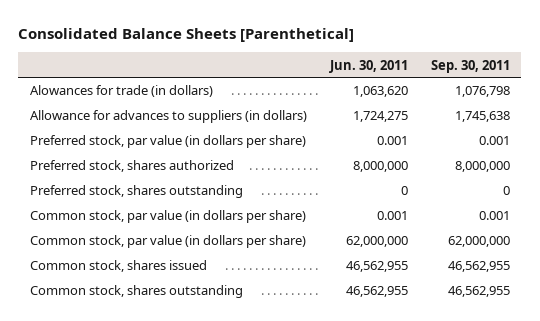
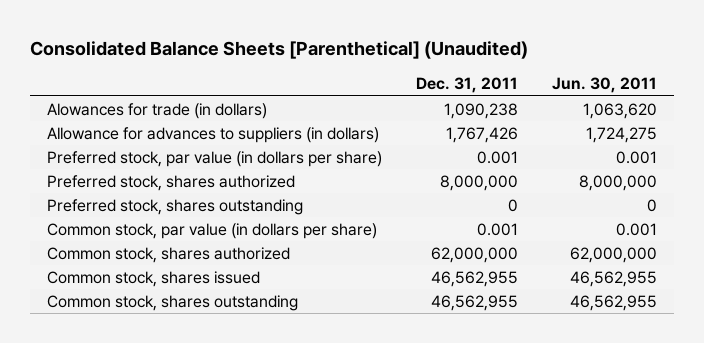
- Consolidated Balance Sheets [Parenthetical]
+ Consolidated Balance Sheets [Parenthetical] (Unaudited)
- | Jun. 30, 2011 | Sep. 30, 2011
+ | Dec. 31, 2011 | Jun. 30, 2011
- Common stock, par value (in dollars per share) | 62,000,000 | 62,000,000
+ Common stock, shares authorized | 62,000,000 | 62,000,000

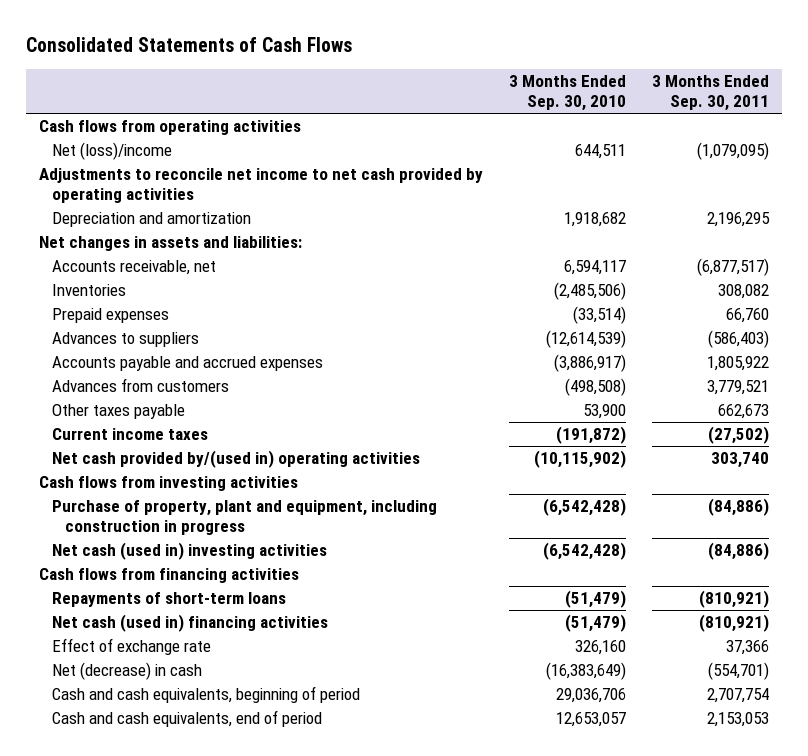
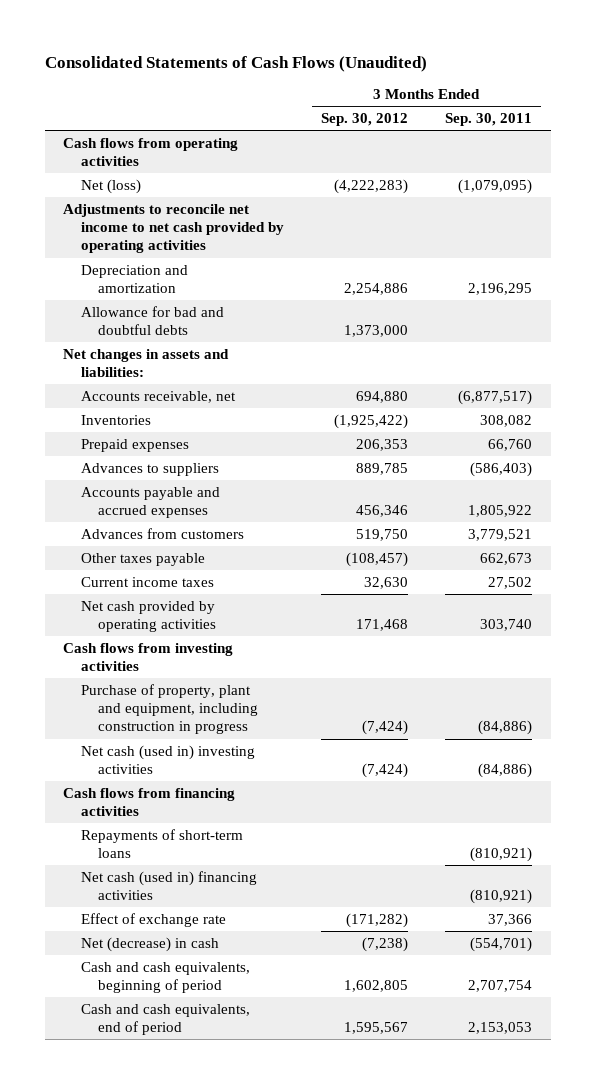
- Consolidated Statements of Cash Flows
+ Consolidated Statements of Cash Flows (Unaudited)
- | 3 Months Ended Sep. 30, 2010 | 3 Months Ended Sep. 30, 2011
+ | 3 Months Ended Sep. 30, 2012 | 3 Months Ended Sep. 30, 2011
- Net (loss)/income | 644,511 | (1,079,095)
+ Net (loss) | (4,222,283) | (1,079,095)
+ Allowance for bad and doubtful debts | 1,373,000 |
- Current income taxes | (191,872) | (27,502)
- Net cash provided by/(used in) operating activities | (10,115,902) | 303,740
+ Current income taxes | 32,630 | 27,502
+ Net cash provided by operating activities | 171,468 | 303,740

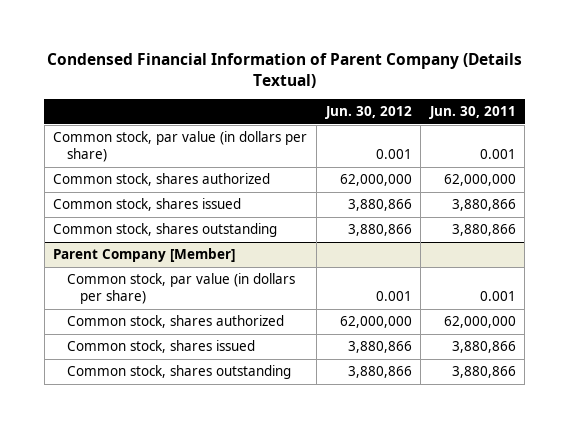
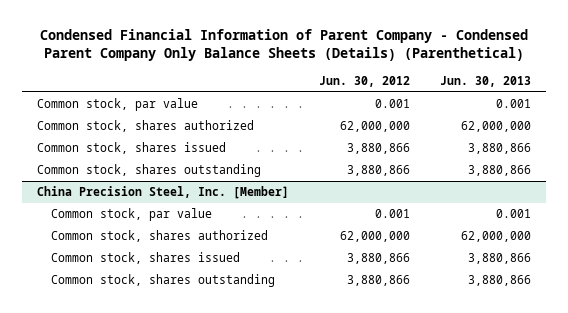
- Condensed Financial Information of Parent Company (Details Textual)
+ Condensed Financial Information of Parent Company - Condensed Parent Company Only Balance Sheets (Details) (Parenthetical)
- | Jun. 30, 2012 | Jun. 30, 2011
+ | Jun. 30, 2012 | Jun. 30, 2013
- Common stock, par value (in dollars per share) | 0.001 | 0.001
+ Common stock, par value | 0.001 | 0.001
- Parent Company [Member]
- Common stock, par value (in dollars per share) | 0.001 | 0.001
+ China Precision Steel, Inc. [Member]
+ Common stock, par value | 0.001 | 0.001

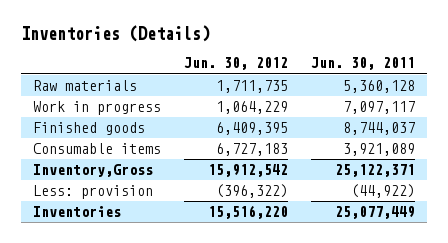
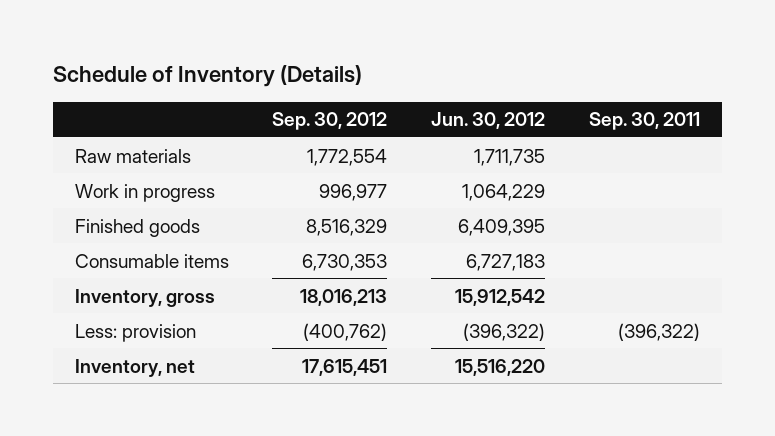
- Inventories (Details)
+ Schedule of Inventory (Details)
- | Jun. 30, 2012 | Jun. 30, 2011
+ | Sep. 30, 2012 | Jun. 30, 2012 | Sep. 30, 2011
- Inventory,Gross | 15,912,542 | 25,122,371
+ Inventory, gross | 18,016,213 | 15,912,542 |
- Inventories | 15,516,220 | 25,077,449
+ Inventory, net | 17,615,451 | 15,516,220 |

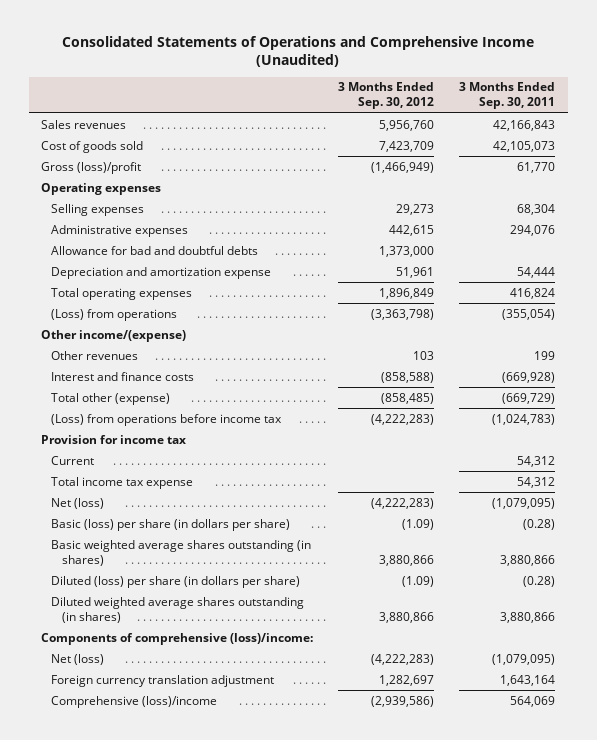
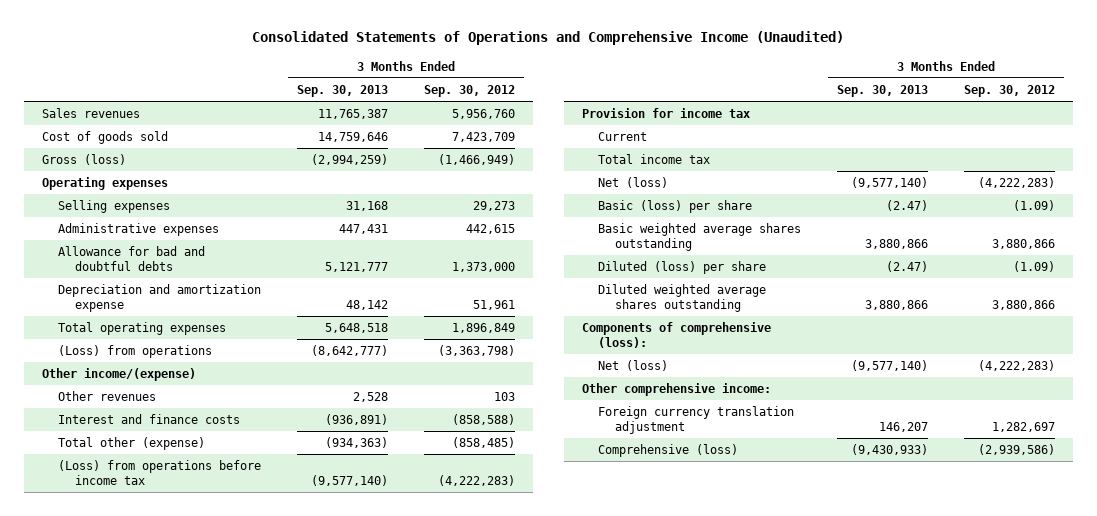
- | 3 Months Ended Sep. 30, 2012 | 3 Months Ended Sep. 30, 2011
+ | 3 Months Ended Sep. 30, 2013 | 3 Months Ended Sep. 30, 2012
- Gross (loss)/profit | (1,466,949) | 61,770
+ Gross (loss) | (2,994,259) | (1,466,949)
- Total income tax expense | | 54,312
+ Total income tax
- Basic (loss) per share (in dollars per share) | (1.09) | (0.28)
- Basic weighted average shares outstanding (in shares) | 3,880,866 | 3,880,866
- Diluted (loss) per share (in dollars per share) | (1.09) | (0.28)
- Diluted weighted average shares outstanding (in shares) | 3,880,866 | 3,880,866
- Components of comprehensive (loss)/income:
+ Basic (loss) per share | (2.47) | (1.09)
+ Basic weighted average shares outstanding | 3,880,866 | 3,880,866
+ Diluted (loss) per share | (2.47) | (1.09)
+ Diluted weighted average shares outstanding | 3,880,866 | 3,880,866
+ Components of comprehensive (loss):
+ Other comprehensive income:
- Comprehensive (loss)/income | (2,939,586) | 564,069
+ Comprehensive (loss) | (9,430,933) | (2,939,586)

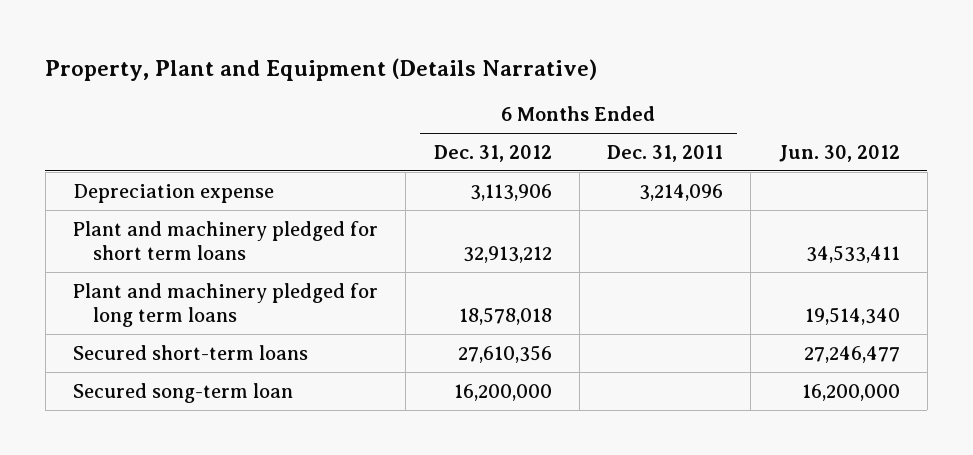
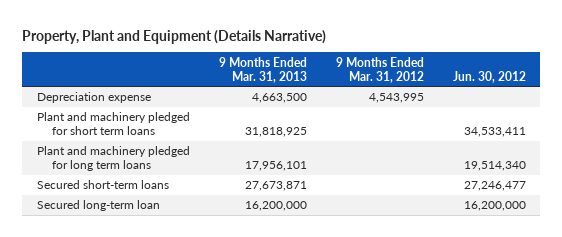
- | 6 Months Ended Dec. 31, 2012 | 6 Months Ended Dec. 31, 2011 | Jun. 30, 2012
+ | 9 Months Ended Mar. 31, 2013 | 9 Months Ended Mar. 31, 2012 | Jun. 30, 2012
- Secured song-term loan | 16,200,000 | | 16,200,000
+ Secured long-term loan | 16,200,000 | | 16,200,000

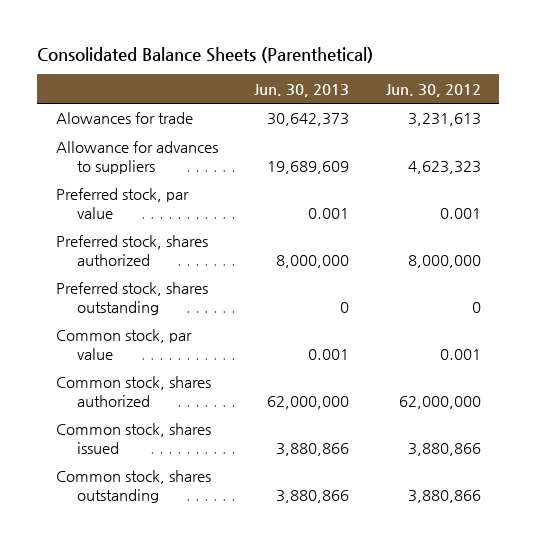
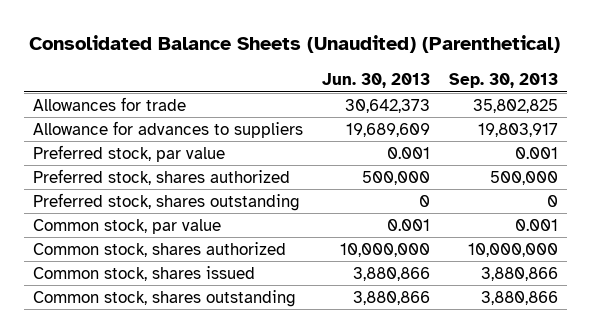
- Consolidated Balance Sheets (Parenthetical)
+ Consolidated Balance Sheets (Unaudited) (Parenthetical)
- | Jun. 30, 2013 | Jun. 30, 2012
+ | Jun. 30, 2013 | Sep. 30, 2013
- Alowances for trade | 30,642,373 | 3,231,613
+ Allowances for trade | 30,642,373 | 35,802,825
- Preferred stock, shares authorized | 8,000,000 | 8,000,000
+ Preferred stock, shares authorized | 500,000 | 500,000
- Common stock, shares authorized | 62,000,000 | 62,000,000
+ Common stock, shares authorized | 10,000,000 | 10,000,000

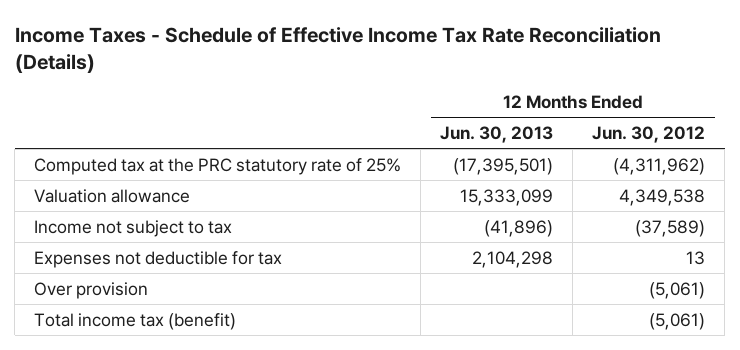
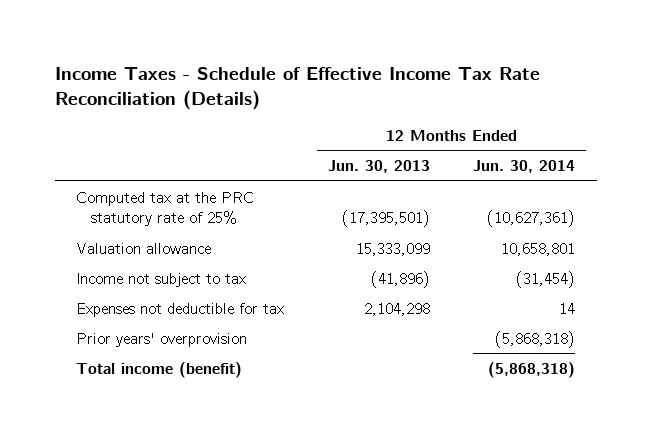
- | 12 Months Ended Jun. 30, 2013 | 12 Months Ended Jun. 30, 2012
+ | 12 Months Ended Jun. 30, 2013 | 12 Months Ended Jun. 30, 2014
- Over provision | | (5,061)
- Total income tax (benefit) | | (5,061)
+ Prior years' overprovision | | (5,868,318)
+ Total income (benefit) | | (5,868,318)

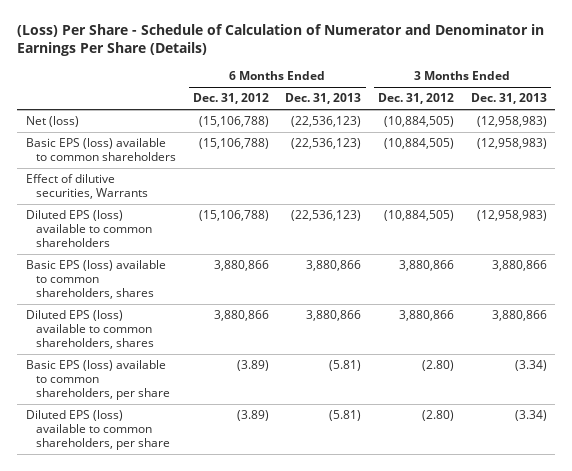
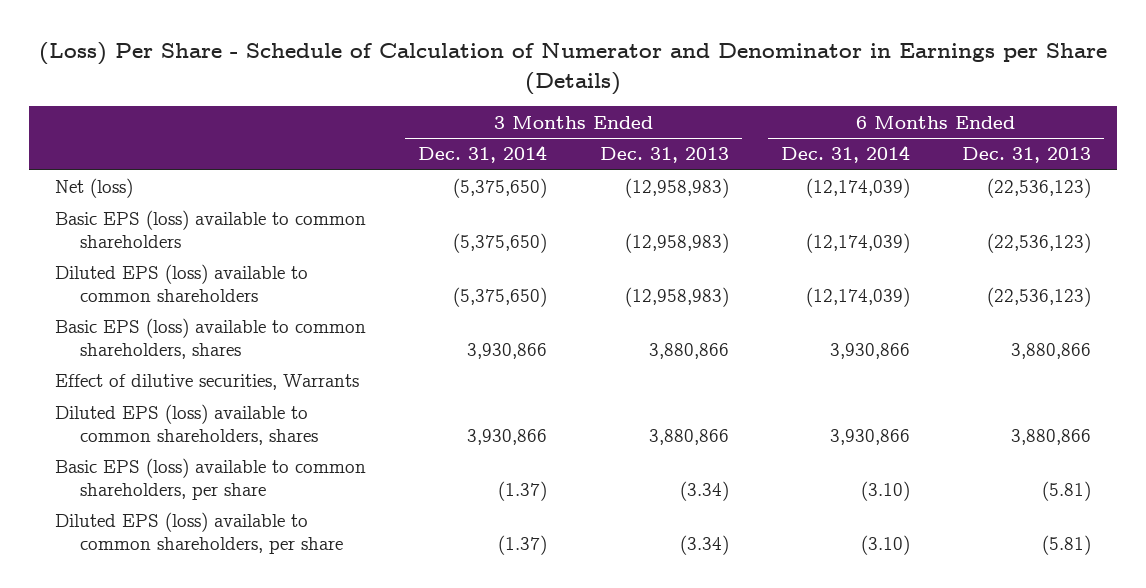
- (Loss) Per Share - Schedule of Calculation of Numerator and Denominator in Earnings Per Share (Details)
+ (Loss) Per Share - Schedule of Calculation of Numerator and Denominator in Earnings per Share (Details)
- | 6 Months Ended Dec. 31, 2012 | 6 Months Ended Dec. 31, 2013 | 3 Months Ended Dec. 31, 2012 | 3 Months Ended Dec. 31, 2013
+ | 3 Months Ended Dec. 31, 2014 | 3 Months Ended Dec. 31, 2013 | 6 Months Ended Dec. 31, 2014 | 6 Months Ended Dec. 31, 2013
moved down: Effect of dilutive securities, Warrants

